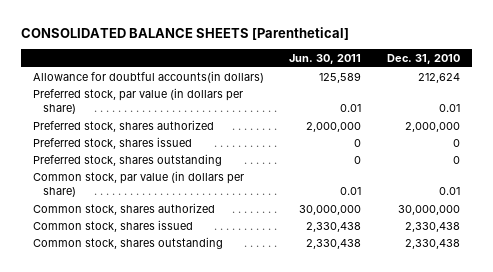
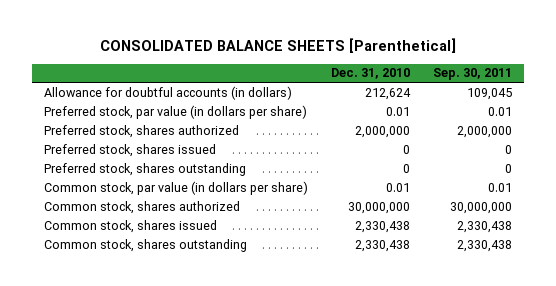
- | Jun. 30, 2011 | Dec. 31, 2010
+ | Dec. 31, 2010 | Sep. 30, 2011
- Allowance for doubtful accounts(in dollars) | 125,589 | 212,624
+ Allowance for doubtful accounts (in dollars) | 212,624 | 109,045

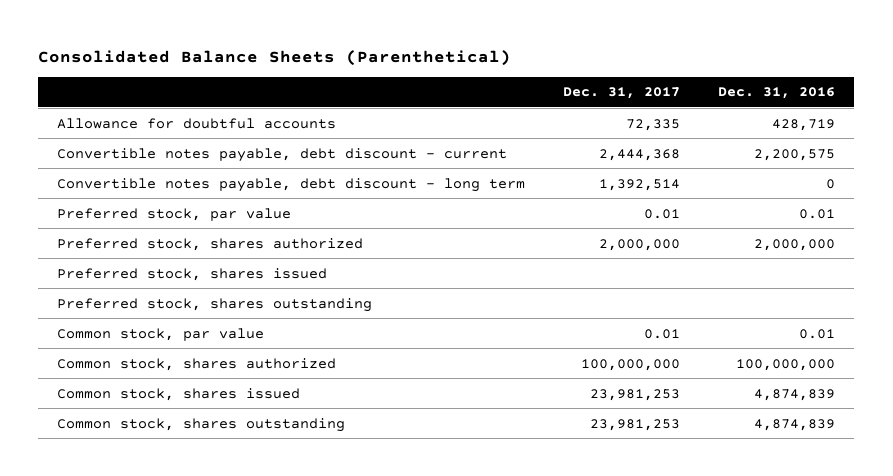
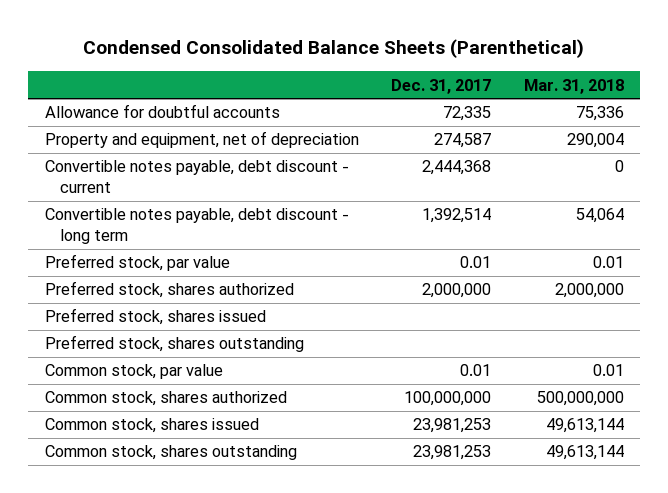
- Consolidated Balance Sheets (Parenthetical)
+ Condensed Consolidated Balance Sheets (Parenthetical)
- | Dec. 31, 2017 | Dec. 31, 2016
+ | Dec. 31, 2017 | Mar. 31, 2018
+ Property and equipment, net of depreciation | 274,587 | 290,004

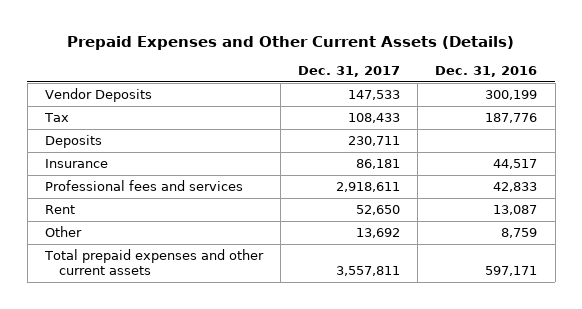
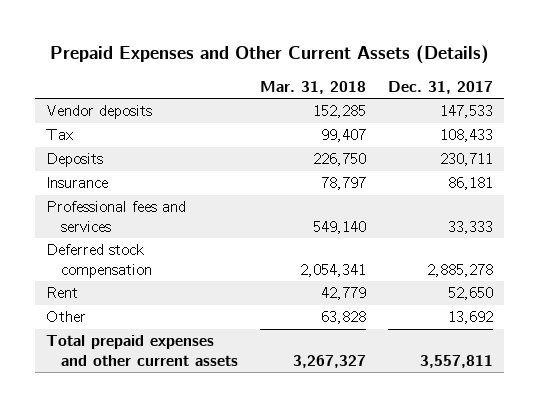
- | Dec. 31, 2017 | Dec. 31, 2016
+ | Mar. 31, 2018 | Dec. 31, 2017
- Vendor Deposits | 147,533 | 300,199
+ Vendor deposits | 152,285 | 147,533
- Professional fees and services | 2,918,611 | 42,833
+ Professional fees and services | 549,140 | 33,333
+ Deferred stock compensation | 2,054,341 | 2,885,278

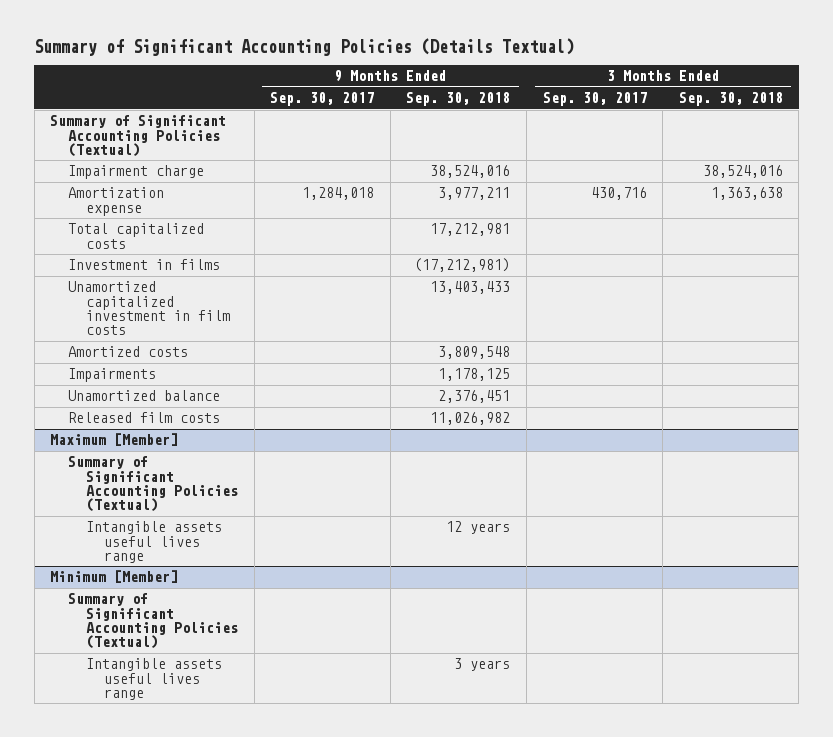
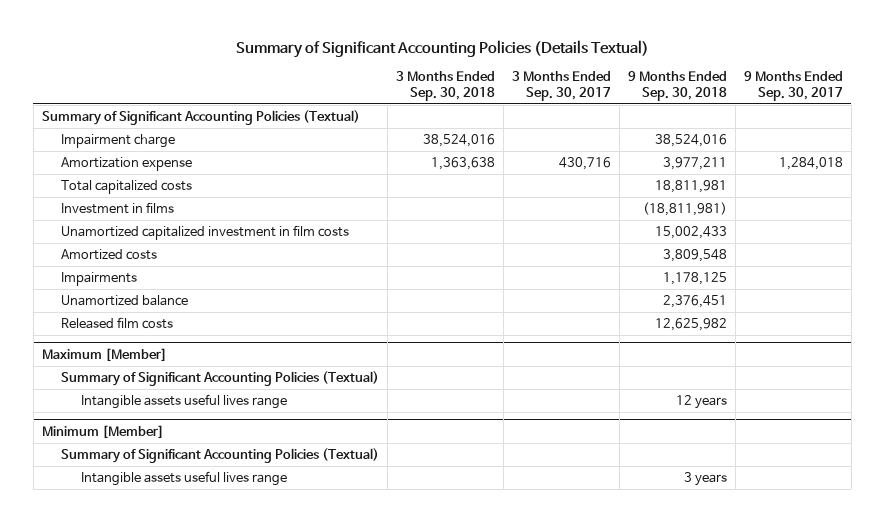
- | 9 Months Ended Sep. 30, 2017 | 9 Months Ended Sep. 30, 2018 | 3 Months Ended Sep. 30, 2017 | 3 Months Ended Sep. 30, 2018
+ | 3 Months Ended Sep. 30, 2018 | 3 Months Ended Sep. 30, 2017 | 9 Months Ended Sep. 30, 2018 | 9 Months Ended Sep. 30, 2017
- Total capitalized costs | | 17,212,981 | |
- Investment in films | | (17,212,981) | |
- Unamortized capitalized investment in film costs | | 13,403,433 | |
+ Total capitalized costs | | | 18,811,981 |
+ Investment in films | | | (18,811,981) |
+ Unamortized capitalized investment in film costs | | | 15,002,433 |
- Released film costs | | 11,026,982 | |
+ Released film costs | | | 12,625,982 |

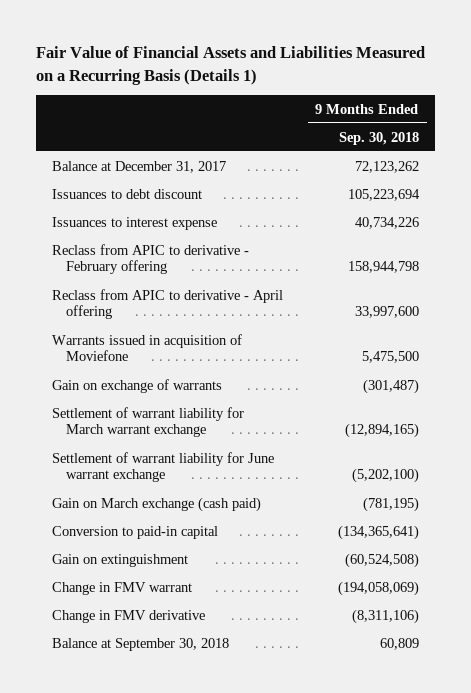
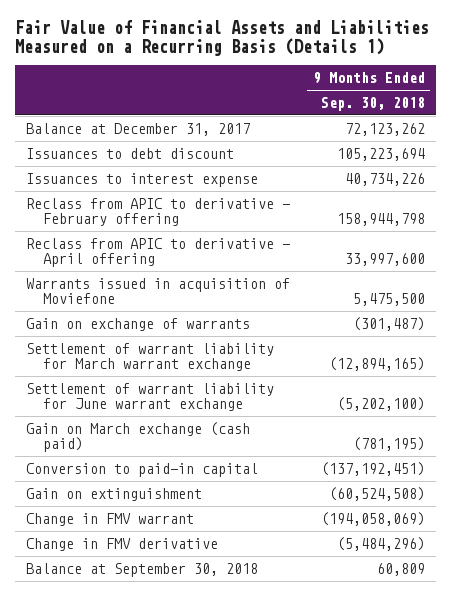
- Conversion to paid-in capital | (134,365,641)
+ Conversion to paid-in capital | (137,192,451)
- Change in FMV derivative | (8,311,106)
+ Change in FMV derivative | (5,484,296)

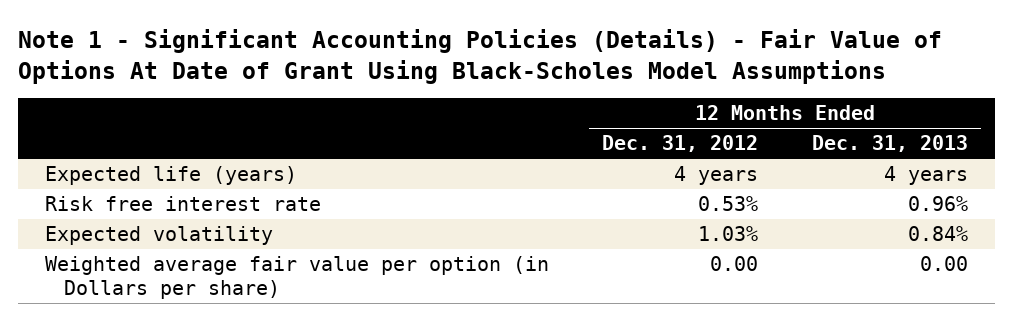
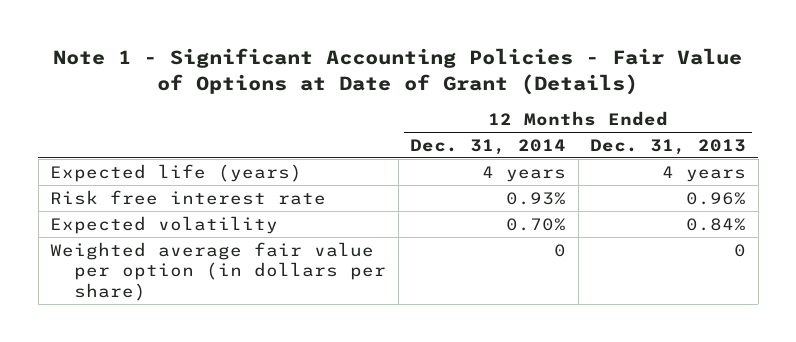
- Note 1 - Significant Accounting Policies (Details) - Fair Value of Options At Date of Grant Using Black-Scholes Model Assumptions
+ Note 1 - Significant Accounting Policies - Fair Value of Options at Date of Grant (Details)
- | 12 Months Ended Dec. 31, 2012 | 12 Months Ended Dec. 31, 2013
+ | 12 Months Ended Dec. 31, 2014 | 12 Months Ended Dec. 31, 2013
- Weighted average fair value per option (in Dollars per share) | 0.00 | 0.00
+ Weighted average fair value per option (in dollars per share) | 0 | 0

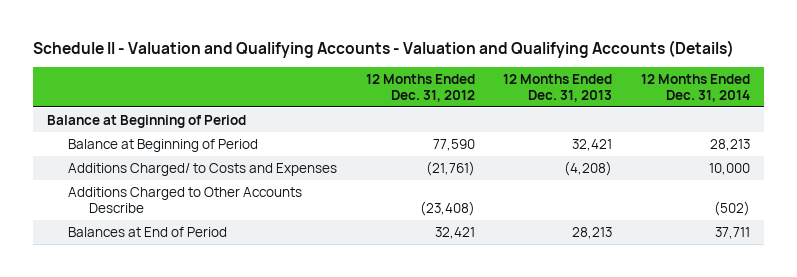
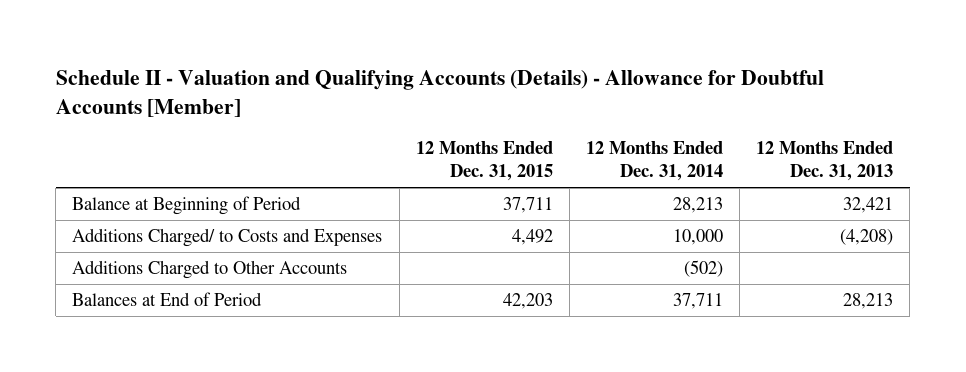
- Schedule II - Valuation and Qualifying Accounts - Valuation and Qualifying Accounts (Details)
+ Schedule II - Valuation and Qualifying Accounts (Details) - Allowance for Doubtful Accounts [Member]
- | 12 Months Ended Dec. 31, 2012 | 12 Months Ended Dec. 31, 2013 | 12 Months Ended Dec. 31, 2014
+ | 12 Months Ended Dec. 31, 2015 | 12 Months Ended Dec. 31, 2014 | 12 Months Ended Dec. 31, 2013
- Balance at Beginning of Period
- Additions Charged to Other Accounts Describe | (23,408) | | (502)
+ Additions Charged to Other Accounts | | (502) |

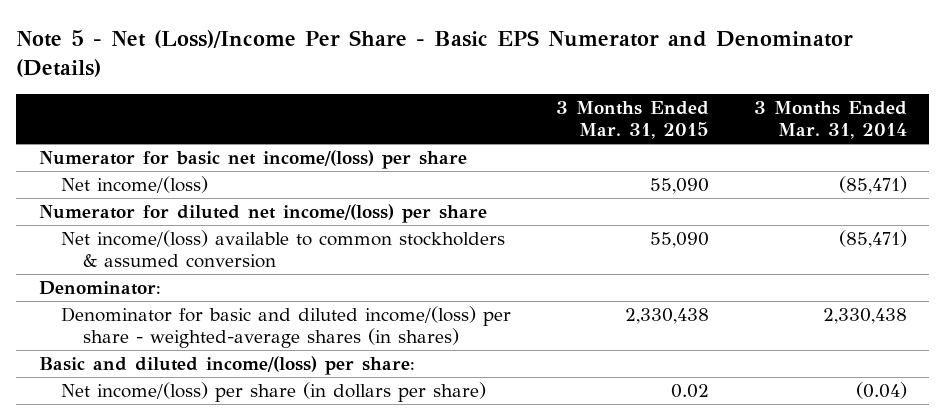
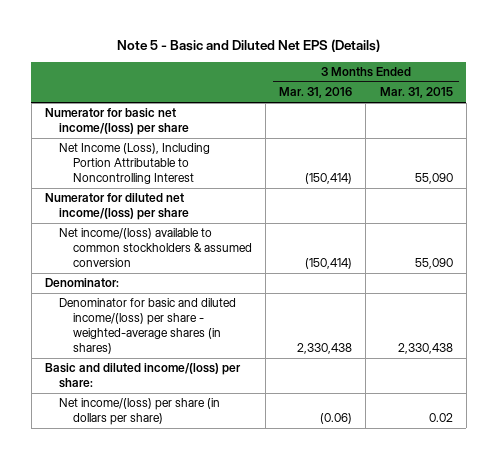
- Note 5 - Net (Loss)/Income Per Share - Basic EPS Numerator and Denominator (Details)
+ Note 5 - Basic and Diluted Net EPS (Details)
- | 3 Months Ended Mar. 31, 2015 | 3 Months Ended Mar. 31, 2014
+ | 3 Months Ended Mar. 31, 2016 | 3 Months Ended Mar. 31, 2015
- Net income/(loss) | 55,090 | (85,471)
+ Net Income (Loss), Including Portion Attributable to Noncontrolling Interest | (150,414) | 55,090

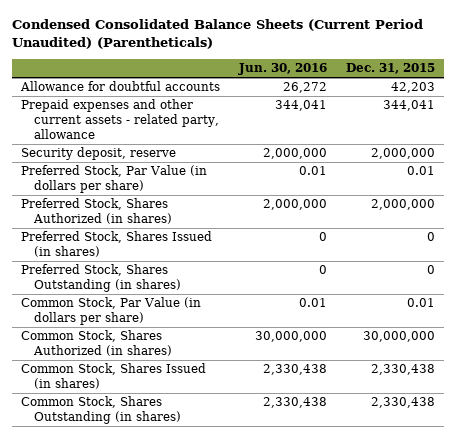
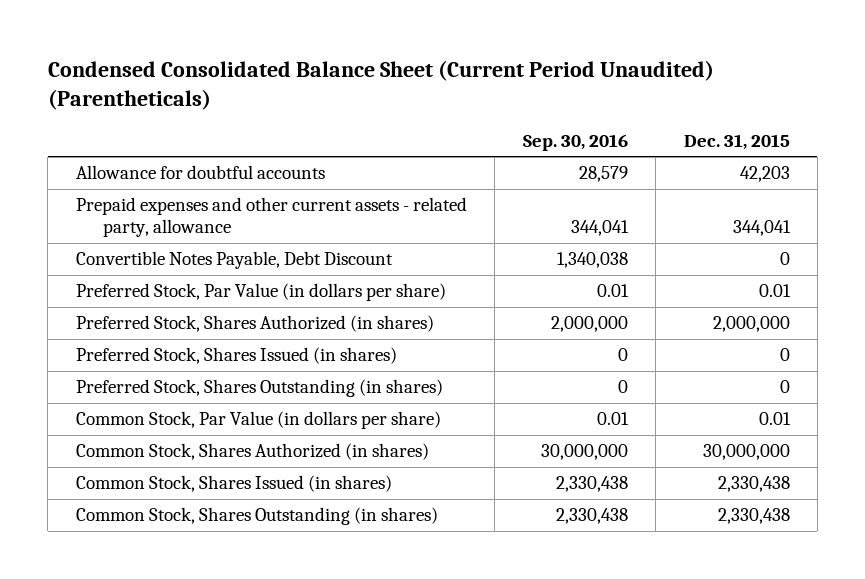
- Condensed Consolidated Balance Sheets (Current Period Unaudited) (Parentheticals)
+ Condensed Consolidated Balance Sheet (Current Period Unaudited) (Parentheticals)
- | Jun. 30, 2016 | Dec. 31, 2015
+ | Sep. 30, 2016 | Dec. 31, 2015
- Security deposit, reserve | 2,000,000 | 2,000,000
+ Convertible Notes Payable, Debt Discount | 1,340,038 | 0

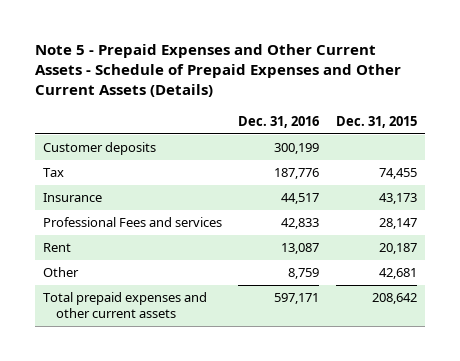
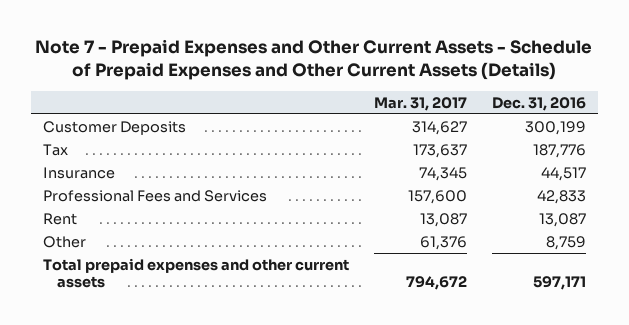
- Note 5 - Prepaid Expenses and Other Current Assets - Schedule of Prepaid Expenses and Other Current Assets (Details)
+ Note 7 - Prepaid Expenses and Other Current Assets - Schedule of Prepaid Expenses and Other Current Assets (Details)
- | Dec. 31, 2016 | Dec. 31, 2015
+ | Mar. 31, 2017 | Dec. 31, 2016
- Customer deposits | 300,199 |
+ Customer Deposits | 314,627 | 300,199
- Professional Fees and services | 42,833 | 28,147
+ Professional Fees and Services | 157,600 | 42,833

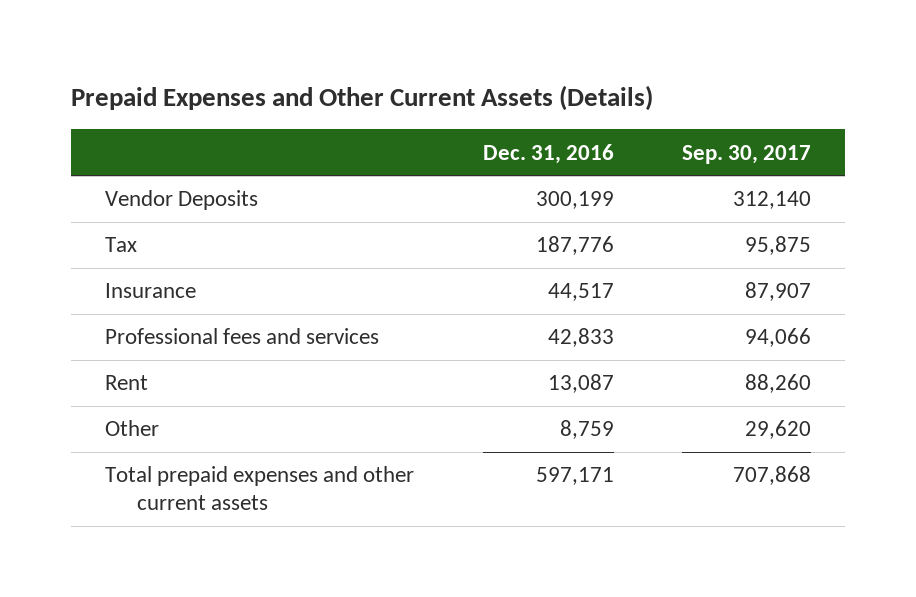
- Note 7 - Prepaid Expenses and Other Current Assets - Schedule of Prepaid Expenses and Other Current Assets (Details)
+ Prepaid Expenses and Other Current Assets (Details)
- | Mar. 31, 2017 | Dec. 31, 2016
+ | Dec. 31, 2016 | Sep. 30, 2017
- Customer Deposits | 314,627 | 300,199
+ Vendor Deposits | 300,199 | 312,140
- Professional Fees and Services | 157,600 | 42,833
+ Professional fees and services | 42,833 | 94,066

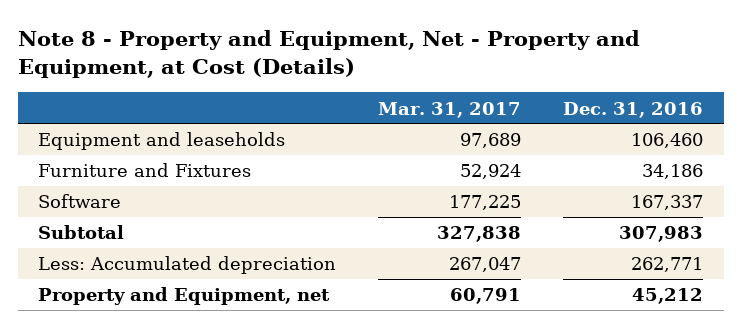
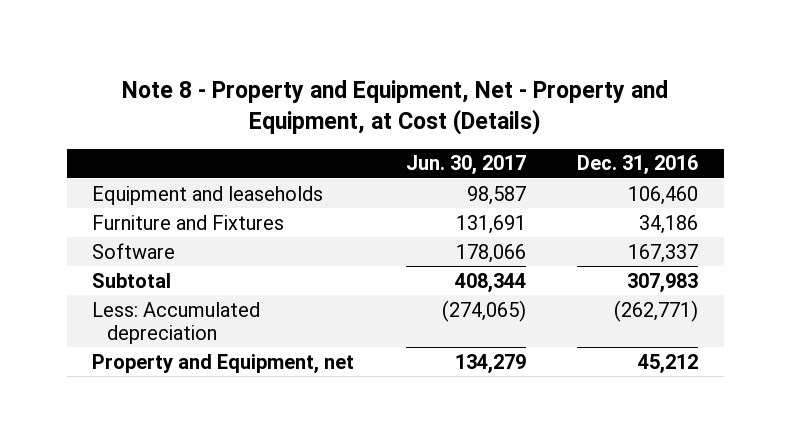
- | Mar. 31, 2017 | Dec. 31, 2016
+ | Jun. 30, 2017 | Dec. 31, 2016
- Less: Accumulated depreciation | 267,047 | 262,771
+ Less: Accumulated depreciation | (274,065) | (262,771)

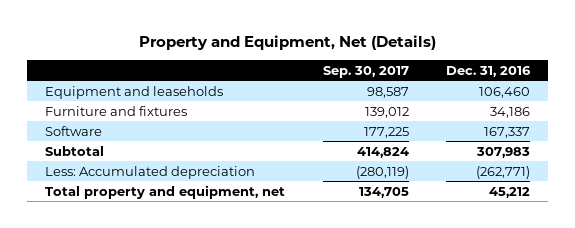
- Note 8 - Property and Equipment, Net - Property and Equipment, at Cost (Details)
+ Property and Equipment, Net (Details)
- | Jun. 30, 2017 | Dec. 31, 2016
+ | Sep. 30, 2017 | Dec. 31, 2016
- Furniture and Fixtures | 131,691 | 34,186
+ Furniture and fixtures | 139,012 | 34,186
- Property and Equipment, net | 134,279 | 45,212
+ Total property and equipment, net | 134,705 | 45,212

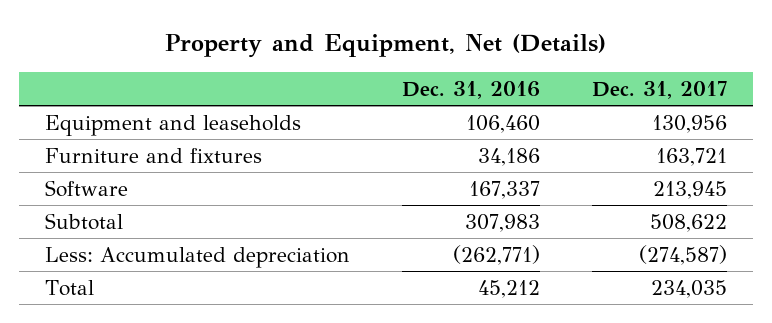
- | Sep. 30, 2017 | Dec. 31, 2016
+ | Dec. 31, 2016 | Dec. 31, 2017
- Total property and equipment, net | 134,705 | 45,212
+ Total | 45,212 | 234,035

